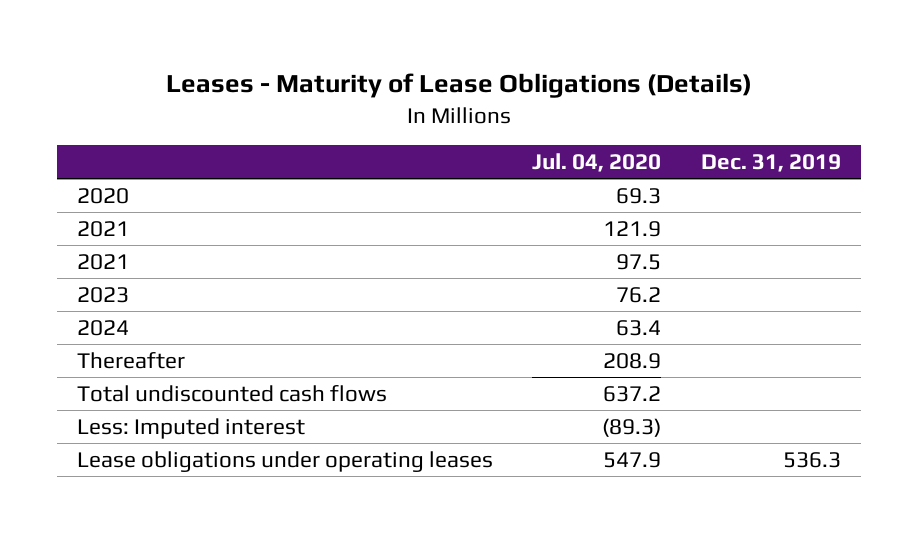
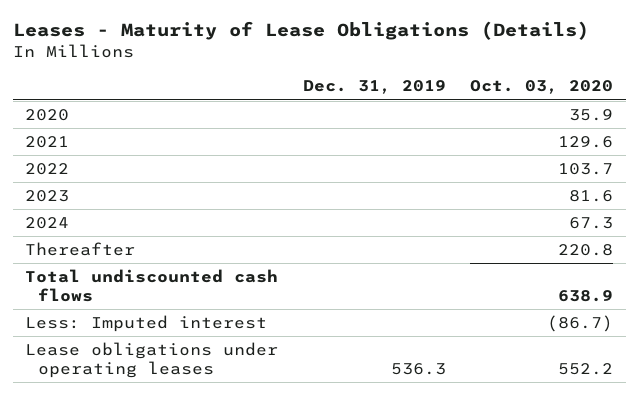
- | Jul. 04, 2020 | Dec. 31, 2019
+ | Dec. 31, 2019 | Oct. 03, 2020
- 2021 | 97.5 |
+ 2022 | | 103.7

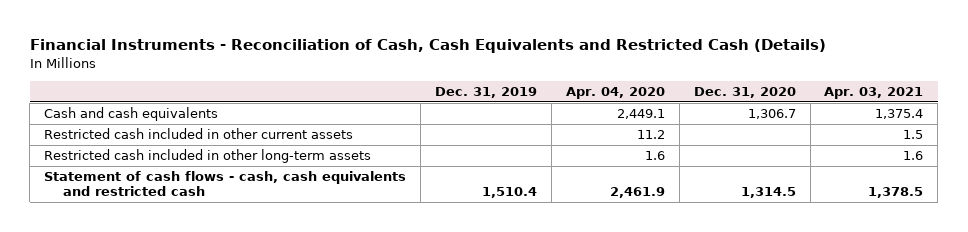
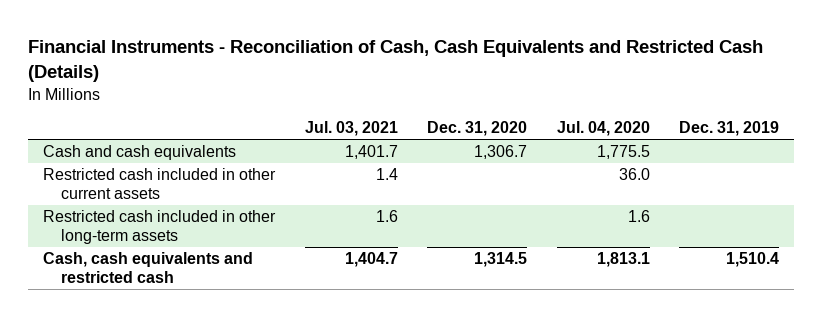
- | Dec. 31, 2019 | Apr. 04, 2020 | Dec. 31, 2020 | Apr. 03, 2021
+ | Jul. 03, 2021 | Dec. 31, 2020 | Jul. 04, 2020 | Dec. 31, 2019
- Statement of cash flows - cash, cash equivalents and restricted cash | 1,510.4 | 2,461.9 | 1,314.5 | 1,378.5
+ Cash, cash equivalents and restricted cash | 1,404.7 | 1,314.5 | 1,813.1 | 1,510.4

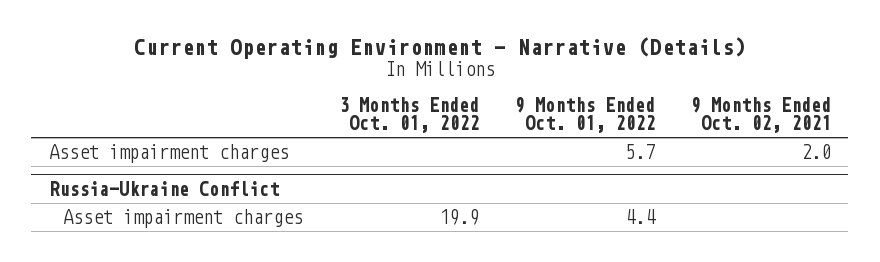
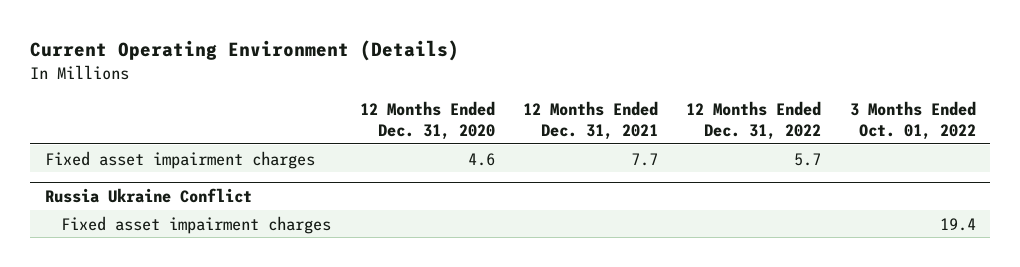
- Current Operating Environment - Narrative (Details)
+ Current Operating Environment (Details)
- | 3 Months Ended Oct. 01, 2022 | 9 Months Ended Oct. 01, 2022 | 9 Months Ended Oct. 02, 2021
+ | 12 Months Ended Dec. 31, 2020 | 12 Months Ended Dec. 31, 2021 | 12 Months Ended Dec. 31, 2022 | 3 Months Ended Oct. 01, 2022
- Asset impairment charges | | 5.7 | 2.0
- Russia-Ukraine Conflict
- Asset impairment charges | 19.9 | 4.4 |
+ Fixed asset impairment charges | 4.6 | 7.7 | 5.7 |
+ Russia Ukraine Conflict
+ Fixed asset impairment charges | | | | 19.4

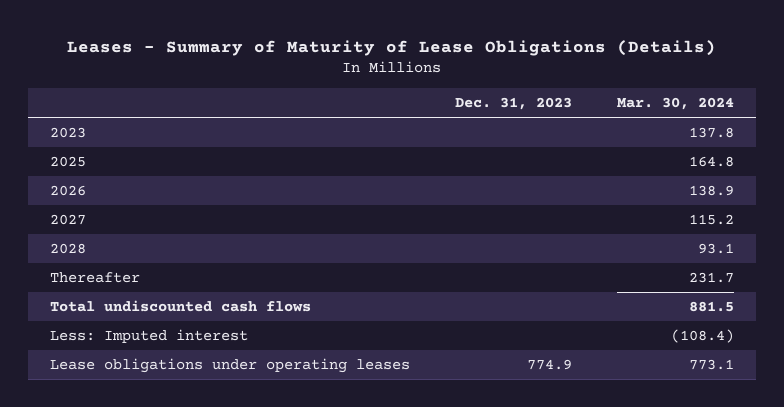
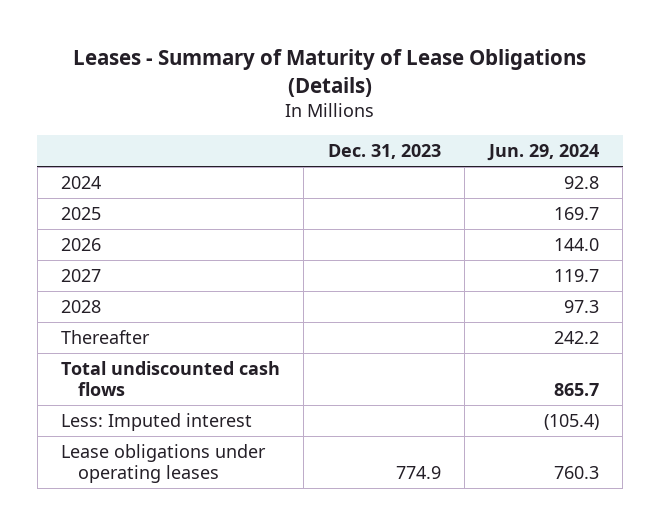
- | Dec. 31, 2023 | Mar. 30, 2024
+ | Dec. 31, 2023 | Jun. 29, 2024
- 2023 | | 137.8
+ 2024 | | 92.8

